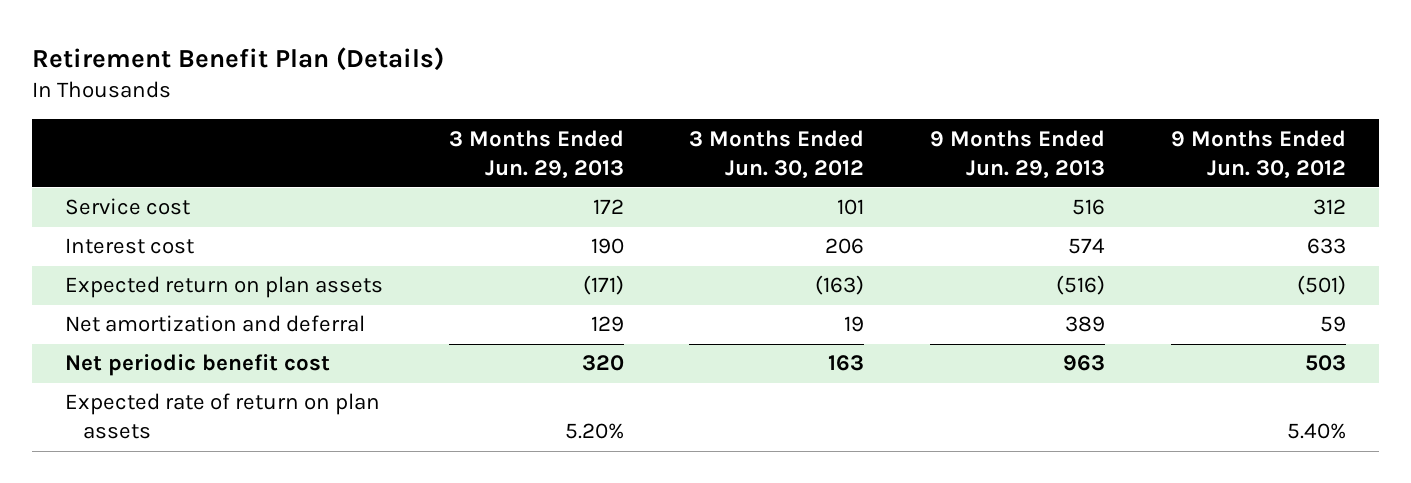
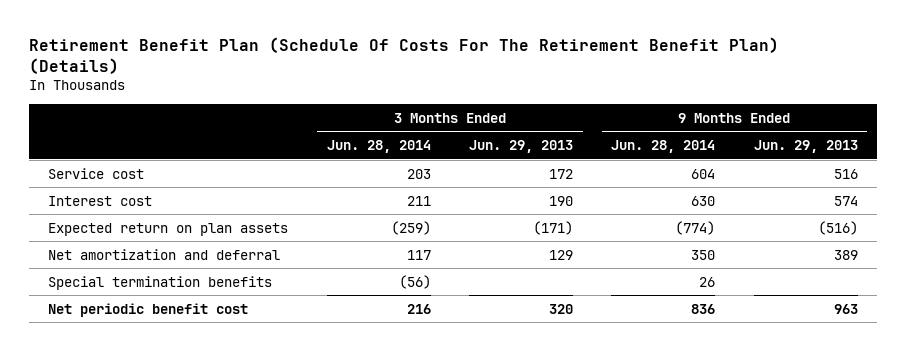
- Retirement Benefit Plan (Details)
+ Retirement Benefit Plan (Schedule Of Costs For The Retirement Benefit Plan) (Details)
- | 3 Months Ended Jun. 29, 2013 | 3 Months Ended Jun. 30, 2012 | 9 Months Ended Jun. 29, 2013 | 9 Months Ended Jun. 30, 2012
+ | 3 Months Ended Jun. 28, 2014 | 3 Months Ended Jun. 29, 2013 | 9 Months Ended Jun. 28, 2014 | 9 Months Ended Jun. 29, 2013
+ Special termination benefits | (56) | | 26 |
- Expected rate of return on plan assets | 5.20% | | | 5.40%

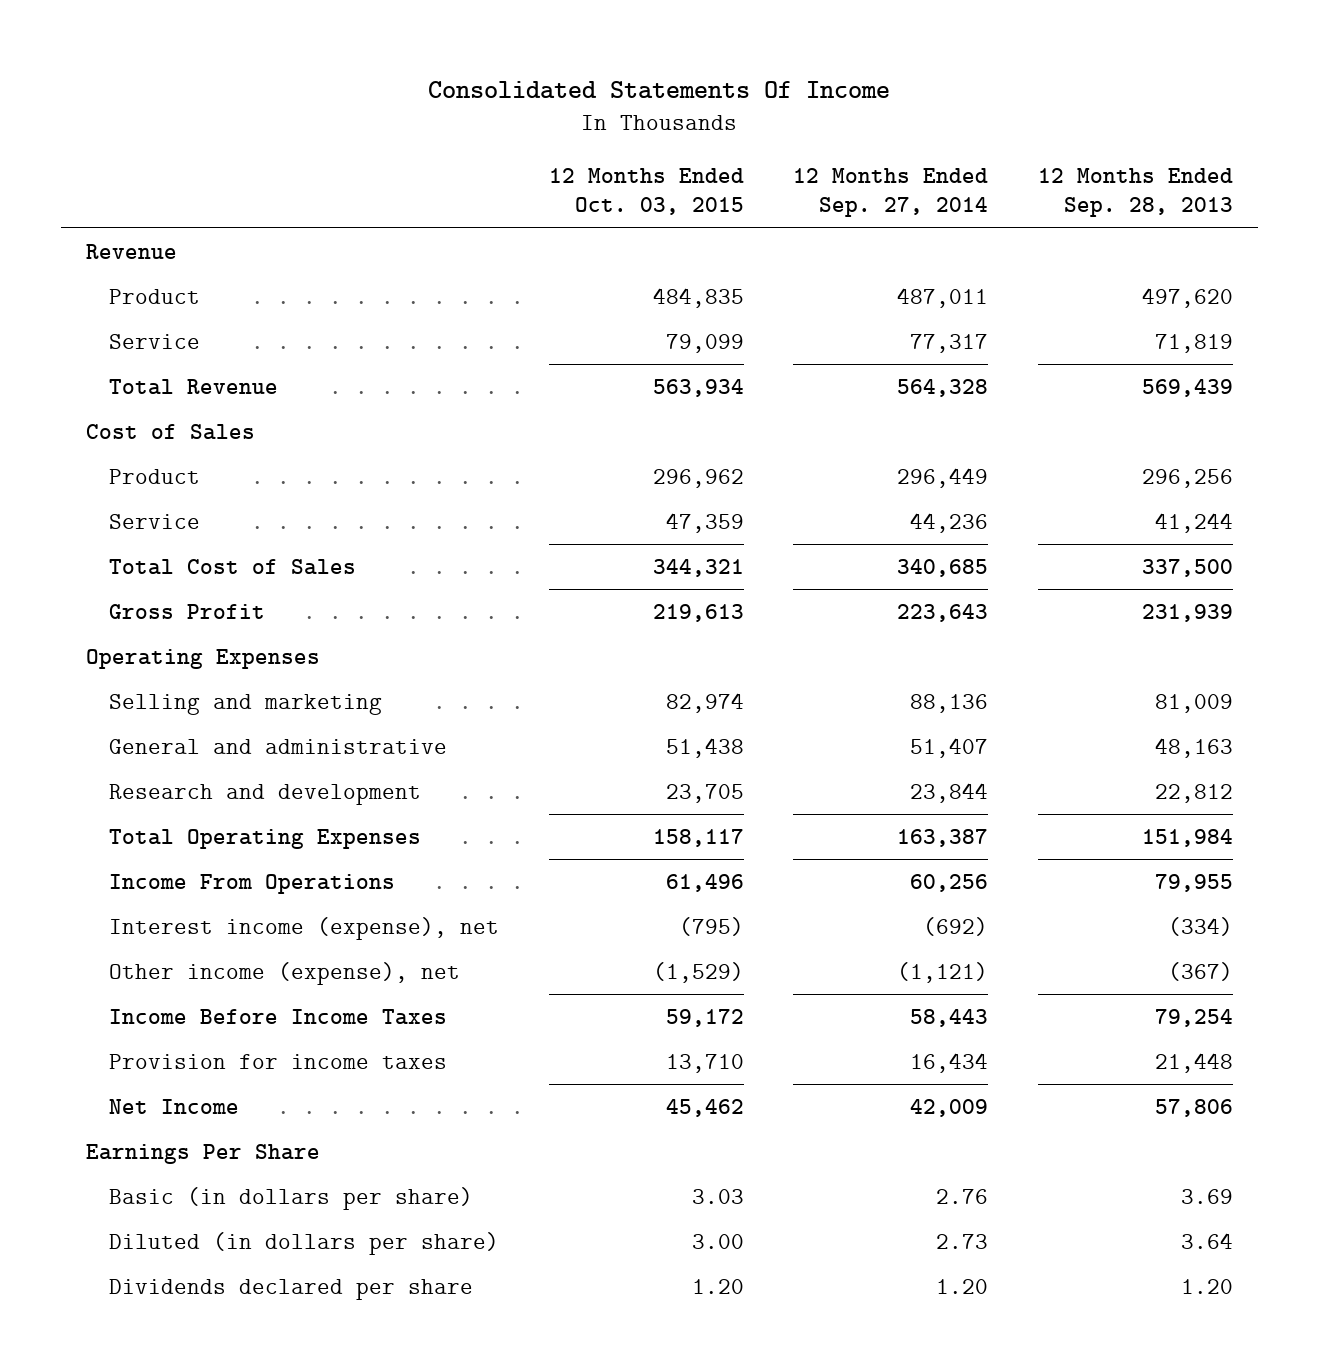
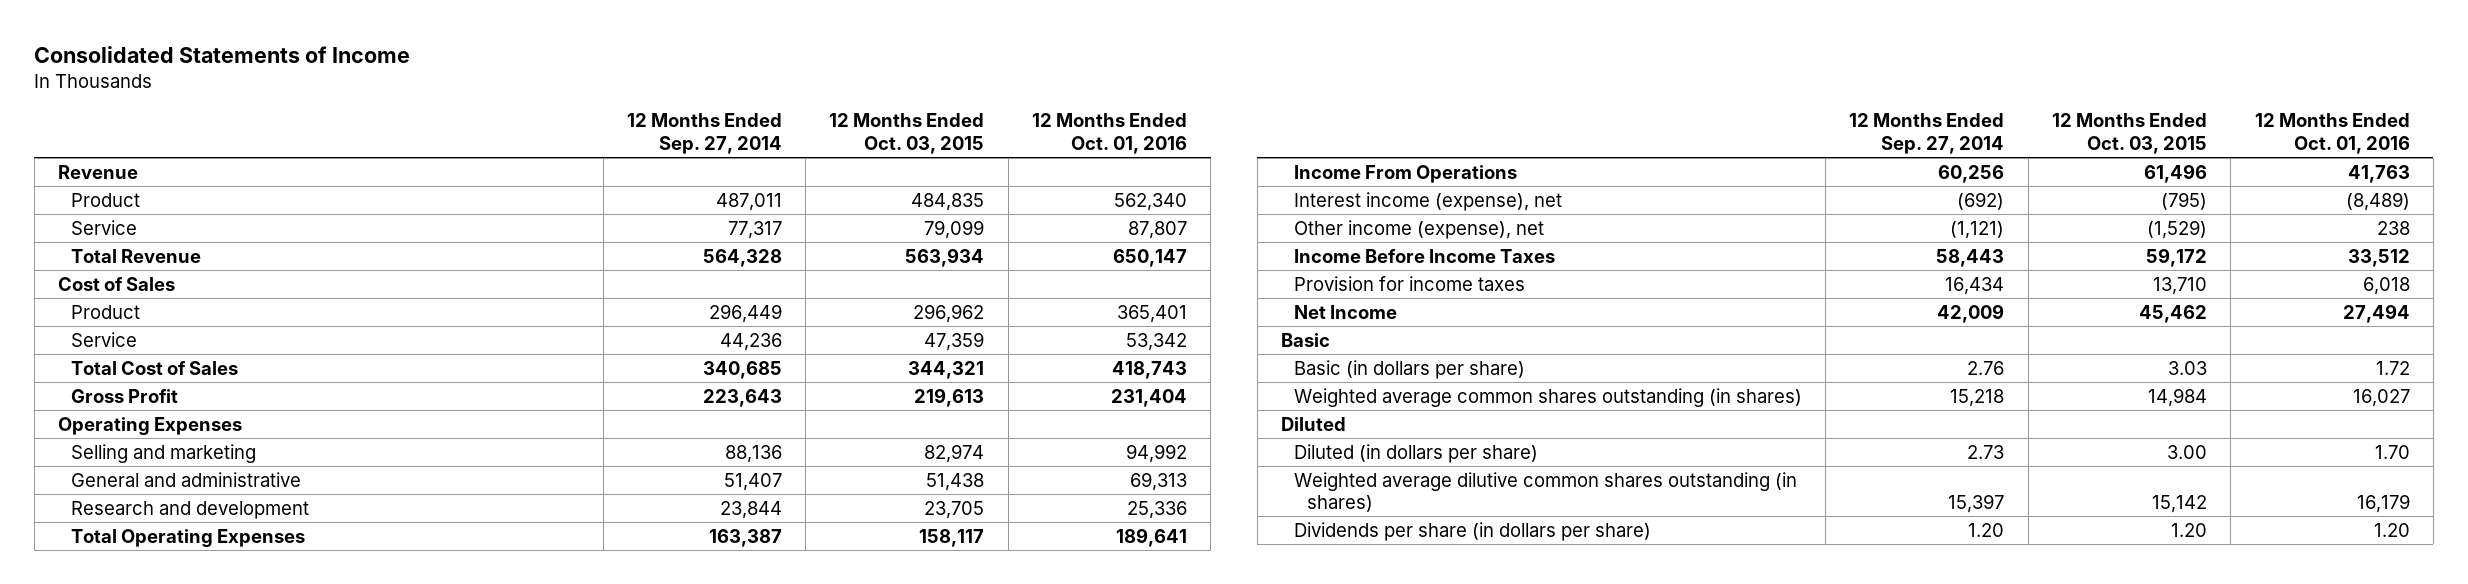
- Consolidated Statements Of Income
+ Consolidated Statements of Income
- | 12 Months Ended Oct. 03, 2015 | 12 Months Ended Sep. 27, 2014 | 12 Months Ended Sep. 28, 2013
+ | 12 Months Ended Sep. 27, 2014 | 12 Months Ended Oct. 03, 2015 | 12 Months Ended Oct. 01, 2016
- Earnings Per Share
+ Basic
+ Weighted average common shares outstanding (in shares) | 15,218 | 14,984 | 16,027
+ Diluted
- Dividends declared per share | 1.20 | 1.20 | 1.20
+ Weighted average dilutive common shares outstanding (in shares) | 15,397 | 15,142 | 16,179
+ Dividends per share (in dollars per share) | 1.20 | 1.20 | 1.20

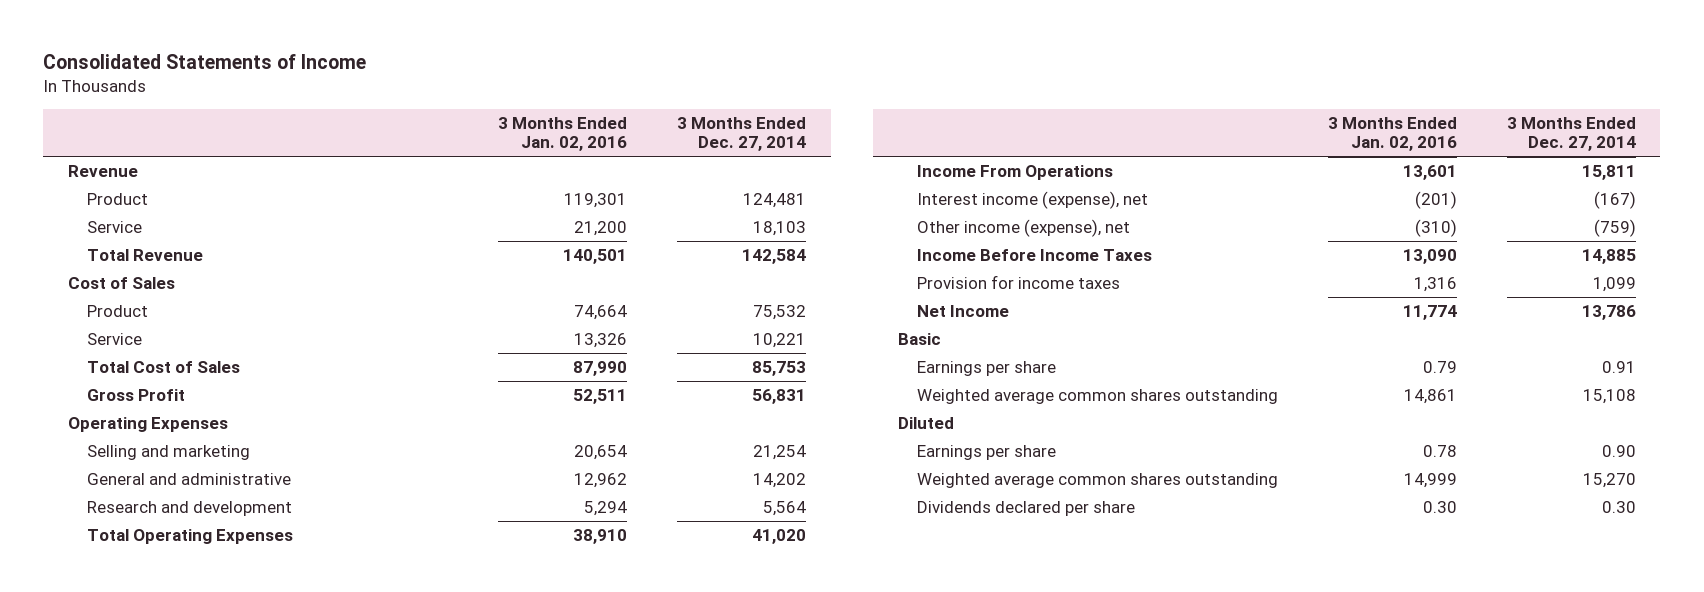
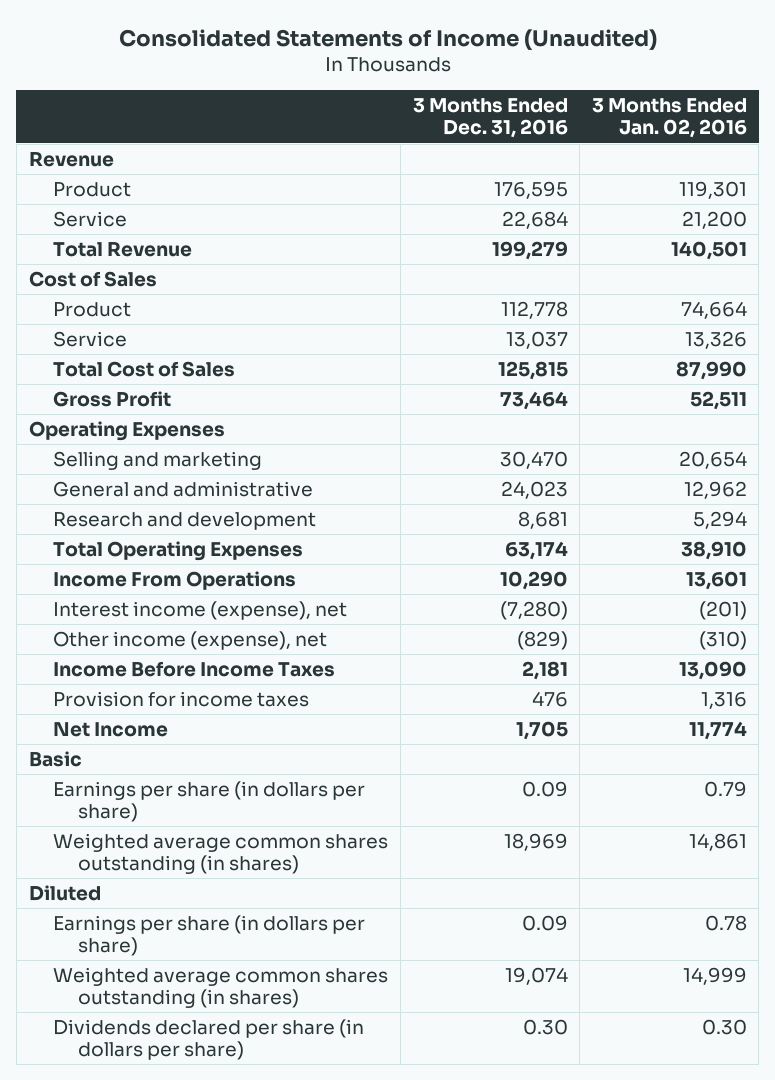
- Consolidated Statements of Income
+ Consolidated Statements of Income (Unaudited)
- | 3 Months Ended Jan. 02, 2016 | 3 Months Ended Dec. 27, 2014
+ | 3 Months Ended Dec. 31, 2016 | 3 Months Ended Jan. 02, 2016
- Earnings per share | 0.79 | 0.91
- Weighted average common shares outstanding | 14,861 | 15,108
+ Earnings per share (in dollars per share) | 0.09 | 0.79
+ Weighted average common shares outstanding (in shares) | 18,969 | 14,861
- Earnings per share | 0.78 | 0.90
- Weighted average common shares outstanding | 14,999 | 15,270
- Dividends declared per share | 0.30 | 0.30
+ Earnings per share (in dollars per share) | 0.09 | 0.78
+ Weighted average common shares outstanding (in shares) | 19,074 | 14,999
+ Dividends declared per share (in dollars per share) | 0.30 | 0.30

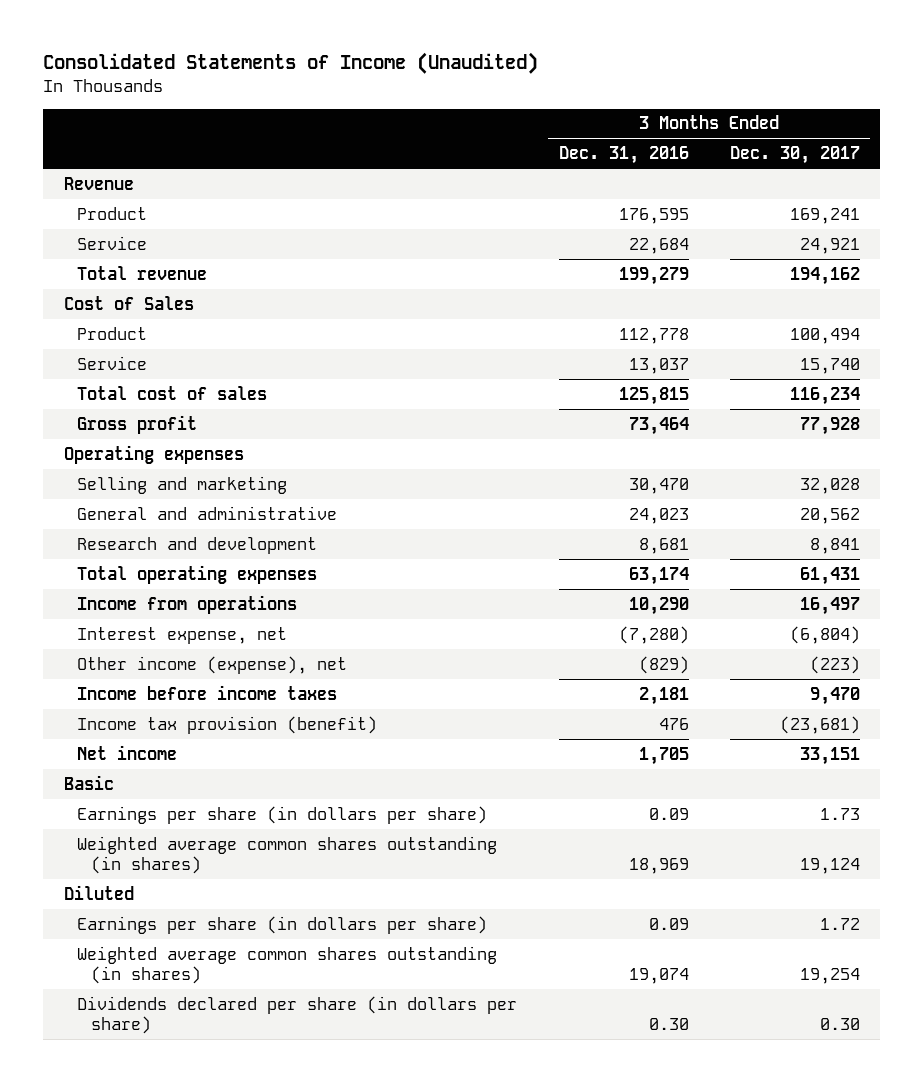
- | 3 Months Ended Dec. 31, 2016 | 3 Months Ended Jan. 02, 2016
+ | 3 Months Ended Dec. 31, 2016 | 3 Months Ended Dec. 30, 2017
- Total Revenue | 199,279 | 140,501
+ Total revenue | 199,279 | 194,162
- Total Cost of Sales | 125,815 | 87,990
- Gross Profit | 73,464 | 52,511
- Operating Expenses
+ Total cost of sales | 125,815 | 116,234
+ Gross profit | 73,464 | 77,928
+ Operating expenses
- Total Operating Expenses | 63,174 | 38,910
- Income From Operations | 10,290 | 13,601
- Interest income (expense), net | (7,280) | (201)
+ Total operating expenses | 63,174 | 61,431
+ Income from operations | 10,290 | 16,497
+ Interest expense, net | (7,280) | (6,804)
- Income Before Income Taxes | 2,181 | 13,090
- Provision for income taxes | 476 | 1,316
- Net Income | 1,705 | 11,774
+ Income before income taxes | 2,181 | 9,470
+ Income tax provision (benefit) | 476 | (23,681)
+ Net income | 1,705 | 33,151

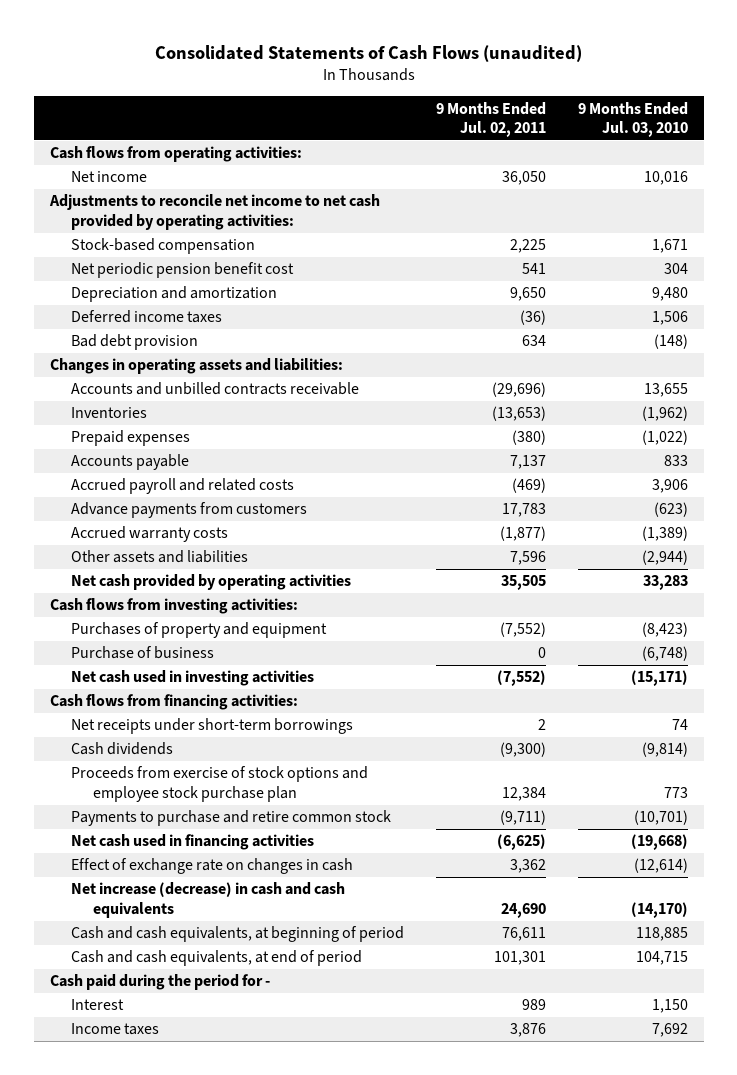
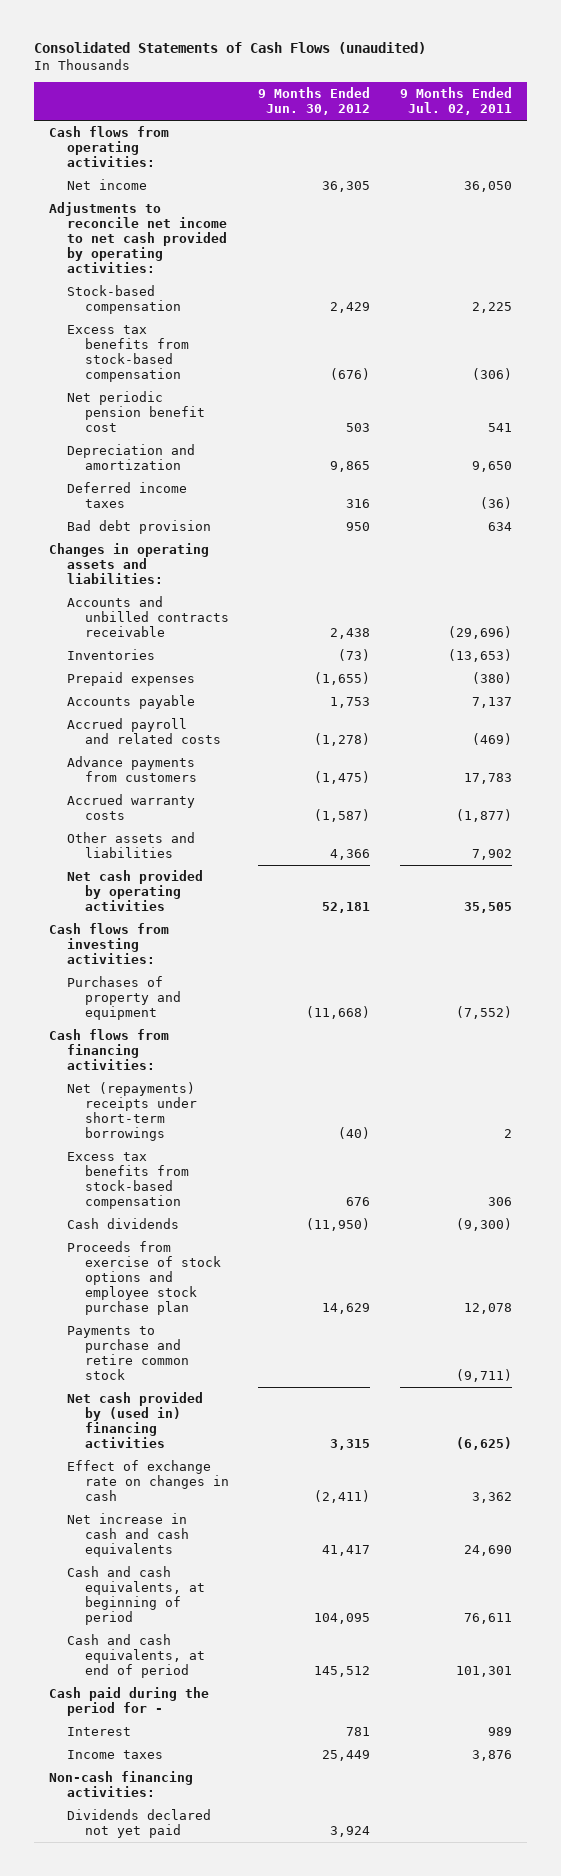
- | 9 Months Ended Jul. 02, 2011 | 9 Months Ended Jul. 03, 2010
+ | 9 Months Ended Jun. 30, 2012 | 9 Months Ended Jul. 02, 2011
+ Excess tax benefits from stock-based compensation | (676) | (306)
- Other assets and liabilities | 7,596 | (2,944)
+ Other assets and liabilities | 4,366 | 7,902
- Purchase of business | 0 | (6,748)
- Net cash used in investing activities | (7,552) | (15,171)
- Net receipts under short-term borrowings | 2 | 74
+ Net (repayments) receipts under short-term borrowings | (40) | 2
+ Excess tax benefits from stock-based compensation | 676 | 306
- Proceeds from exercise of stock options and employee stock purchase plan | 12,384 | 773
+ Proceeds from exercise of stock options and employee stock purchase plan | 14,629 | 12,078
- Net cash used in financing activities | (6,625) | (19,668)
+ Net cash provided by (used in) financing activities | 3,315 | (6,625)
- Net increase (decrease) in cash and cash equivalents | 24,690 | (14,170)
+ Net increase in cash and cash equivalents | 41,417 | 24,690
+ Non-cash financing activities:
+ Dividends declared not yet paid | 3,924 |

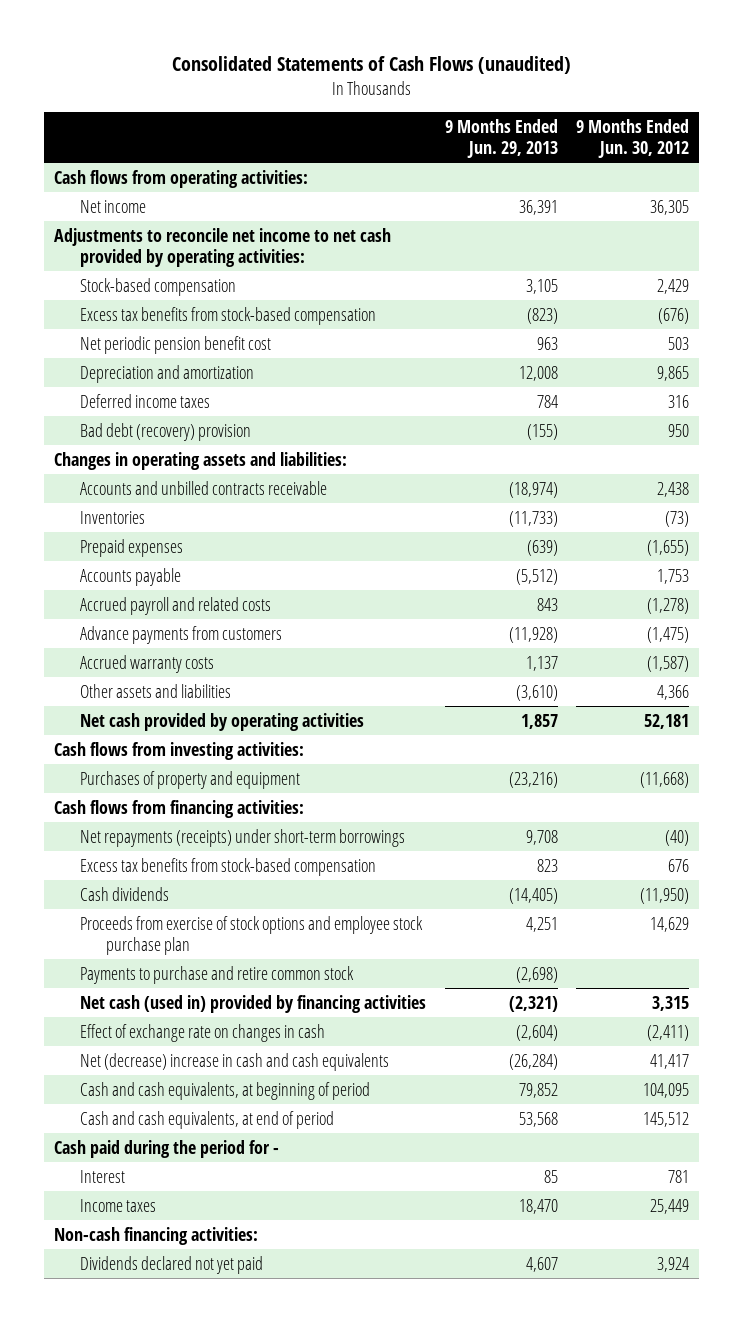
- | 9 Months Ended Jun. 30, 2012 | 9 Months Ended Jul. 02, 2011
+ | 9 Months Ended Jun. 29, 2013 | 9 Months Ended Jun. 30, 2012
- Bad debt provision | 950 | 634
+ Bad debt (recovery) provision | (155) | 950
- Net (repayments) receipts under short-term borrowings | (40) | 2
+ Net repayments (receipts) under short-term borrowings | 9,708 | (40)
- Net cash provided by (used in) financing activities | 3,315 | (6,625)
+ Net cash (used in) provided by financing activities | (2,321) | 3,315
- Net increase in cash and cash equivalents | 41,417 | 24,690
+ Net (decrease) increase in cash and cash equivalents | (26,284) | 41,417

